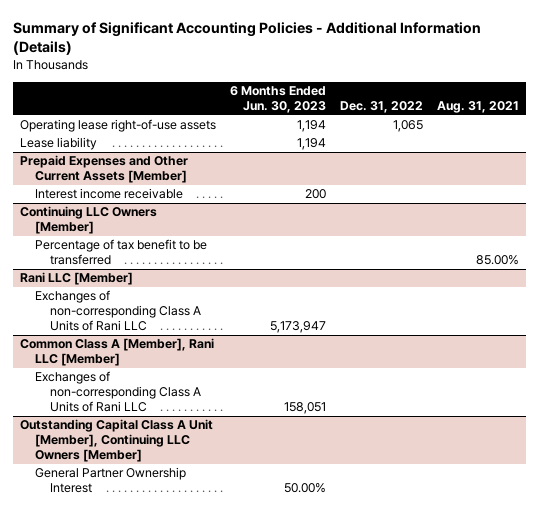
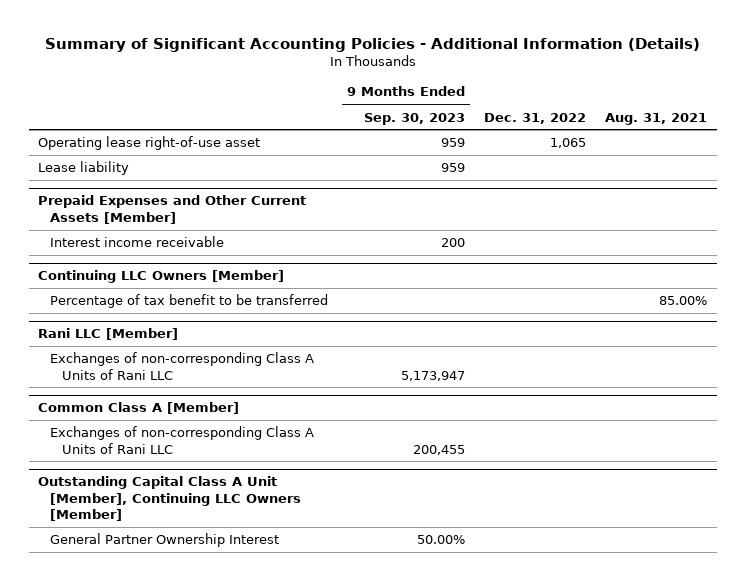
- | 6 Months Ended Jun. 30, 2023 | Dec. 31, 2022 | Aug. 31, 2021
+ | 9 Months Ended Sep. 30, 2023 | Dec. 31, 2022 | Aug. 31, 2021
- Operating lease right-of-use assets | 1,194 | 1,065 |
+ Operating lease right-of-use asset | 959 | 1,065 |
- Common Class A [Member], Rani LLC [Member]
+ Common Class A [Member]

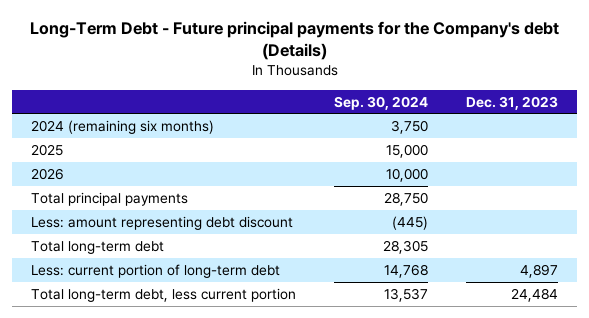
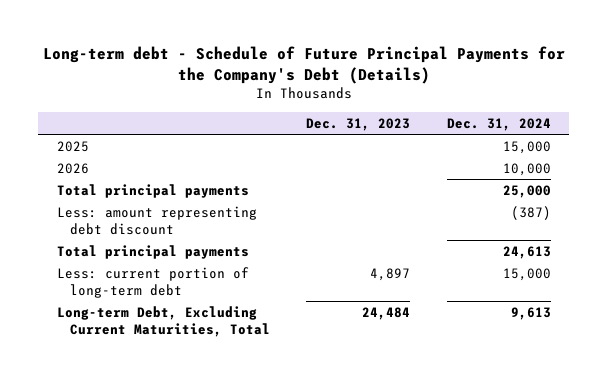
- Long-Term Debt - Future principal payments for the Company's debt (Details)
+ Long-term debt - Schedule of Future Principal Payments for the Company's Debt (Details)
- | Sep. 30, 2024 | Dec. 31, 2023
+ | Dec. 31, 2023 | Dec. 31, 2024
- 2024 (remaining six months) | 3,750 |
- Total long-term debt | 28,305 |
+ Total principal payments | | 24,613
- Total long-term debt, less current portion | 13,537 | 24,484
+ Long-term Debt, Excluding Current Maturities, Total | 24,484 | 9,613

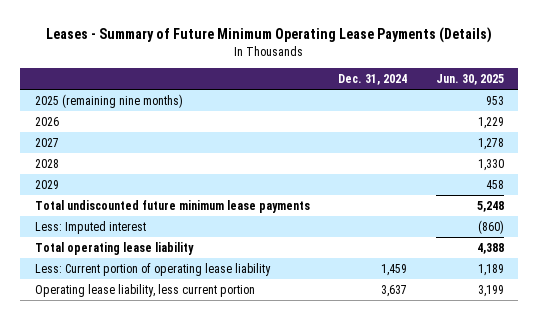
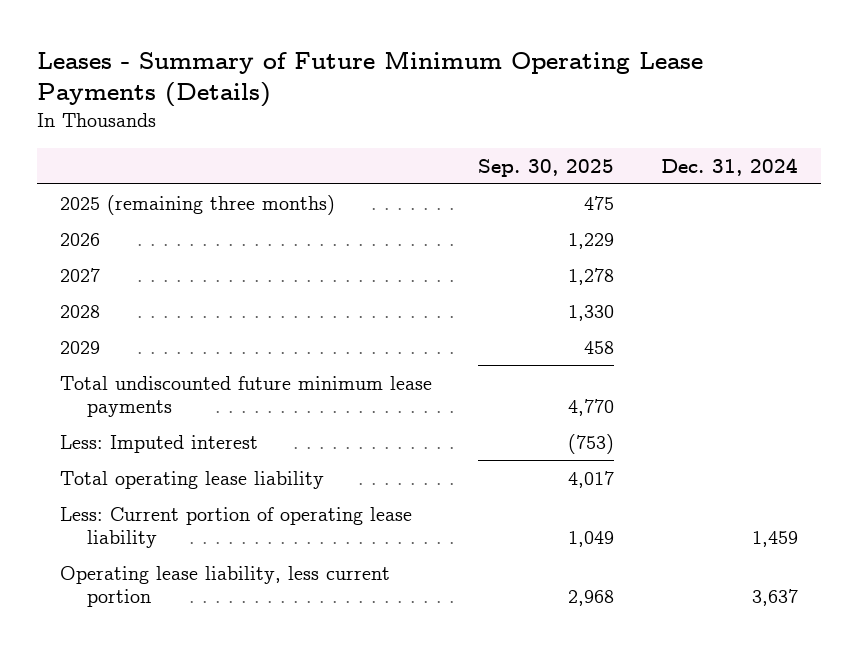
- | Dec. 31, 2024 | Jun. 30, 2025
+ | Sep. 30, 2025 | Dec. 31, 2024
- 2025 (remaining nine months) | | 953
+ 2025 (remaining three months) | 475 |

